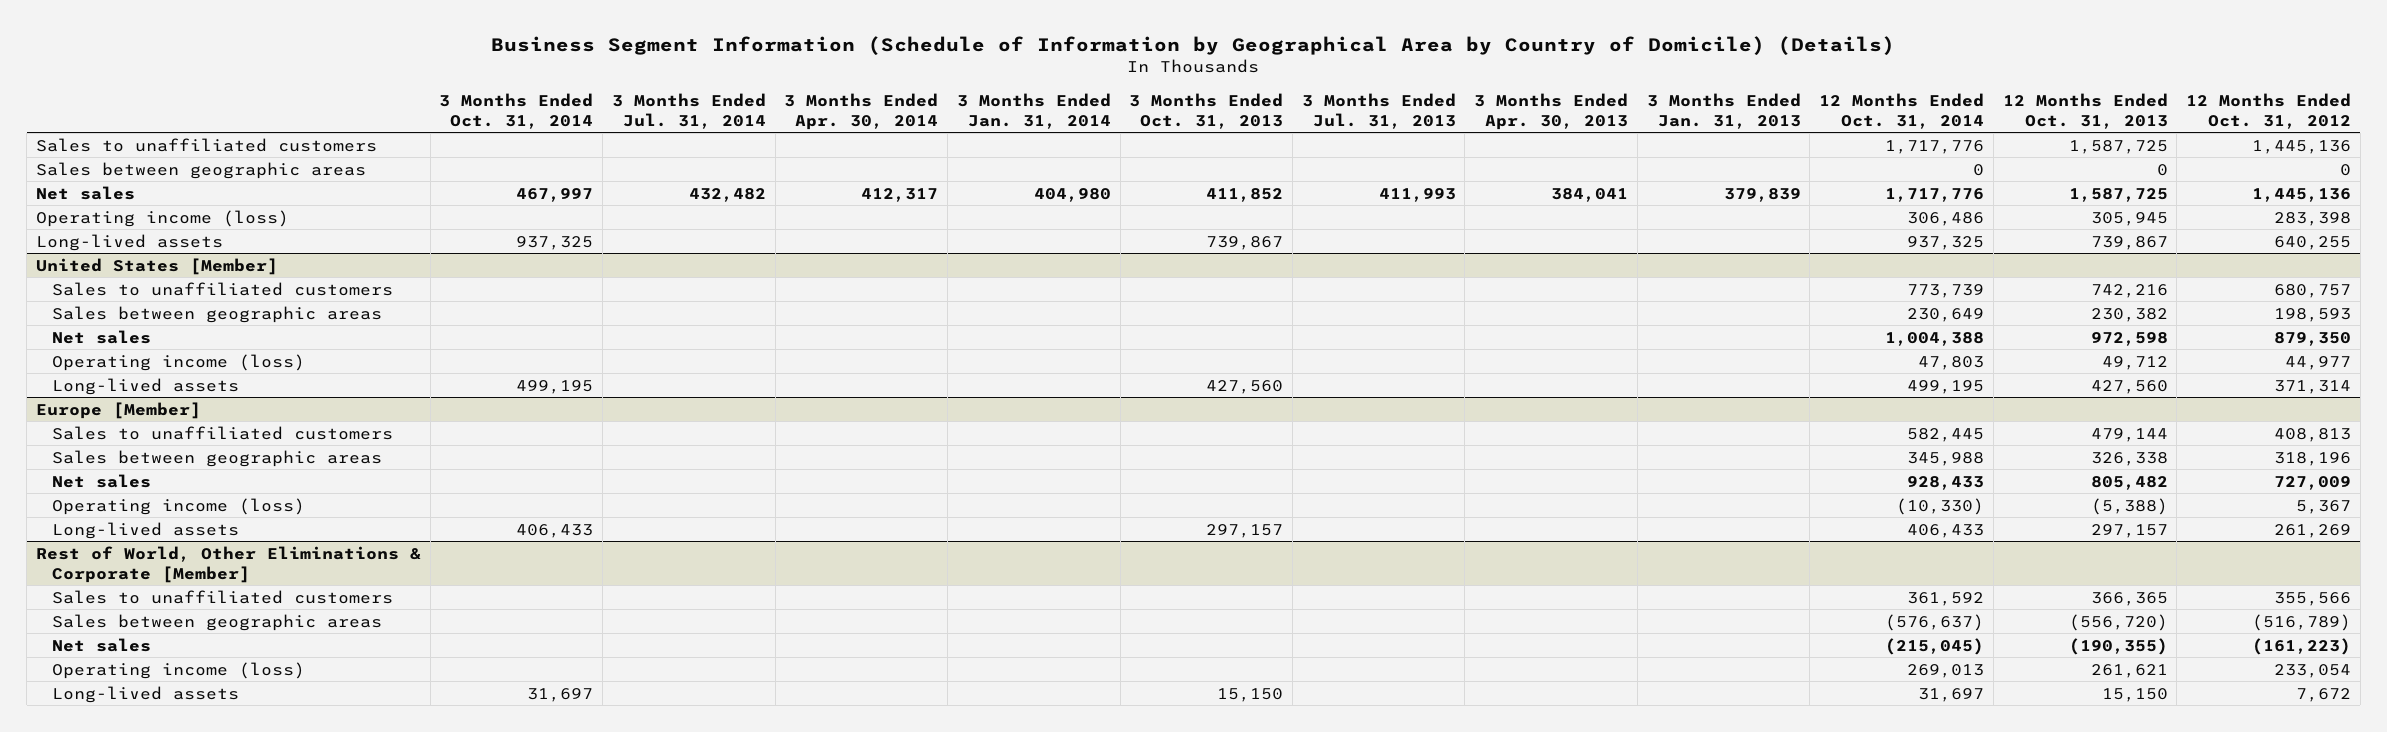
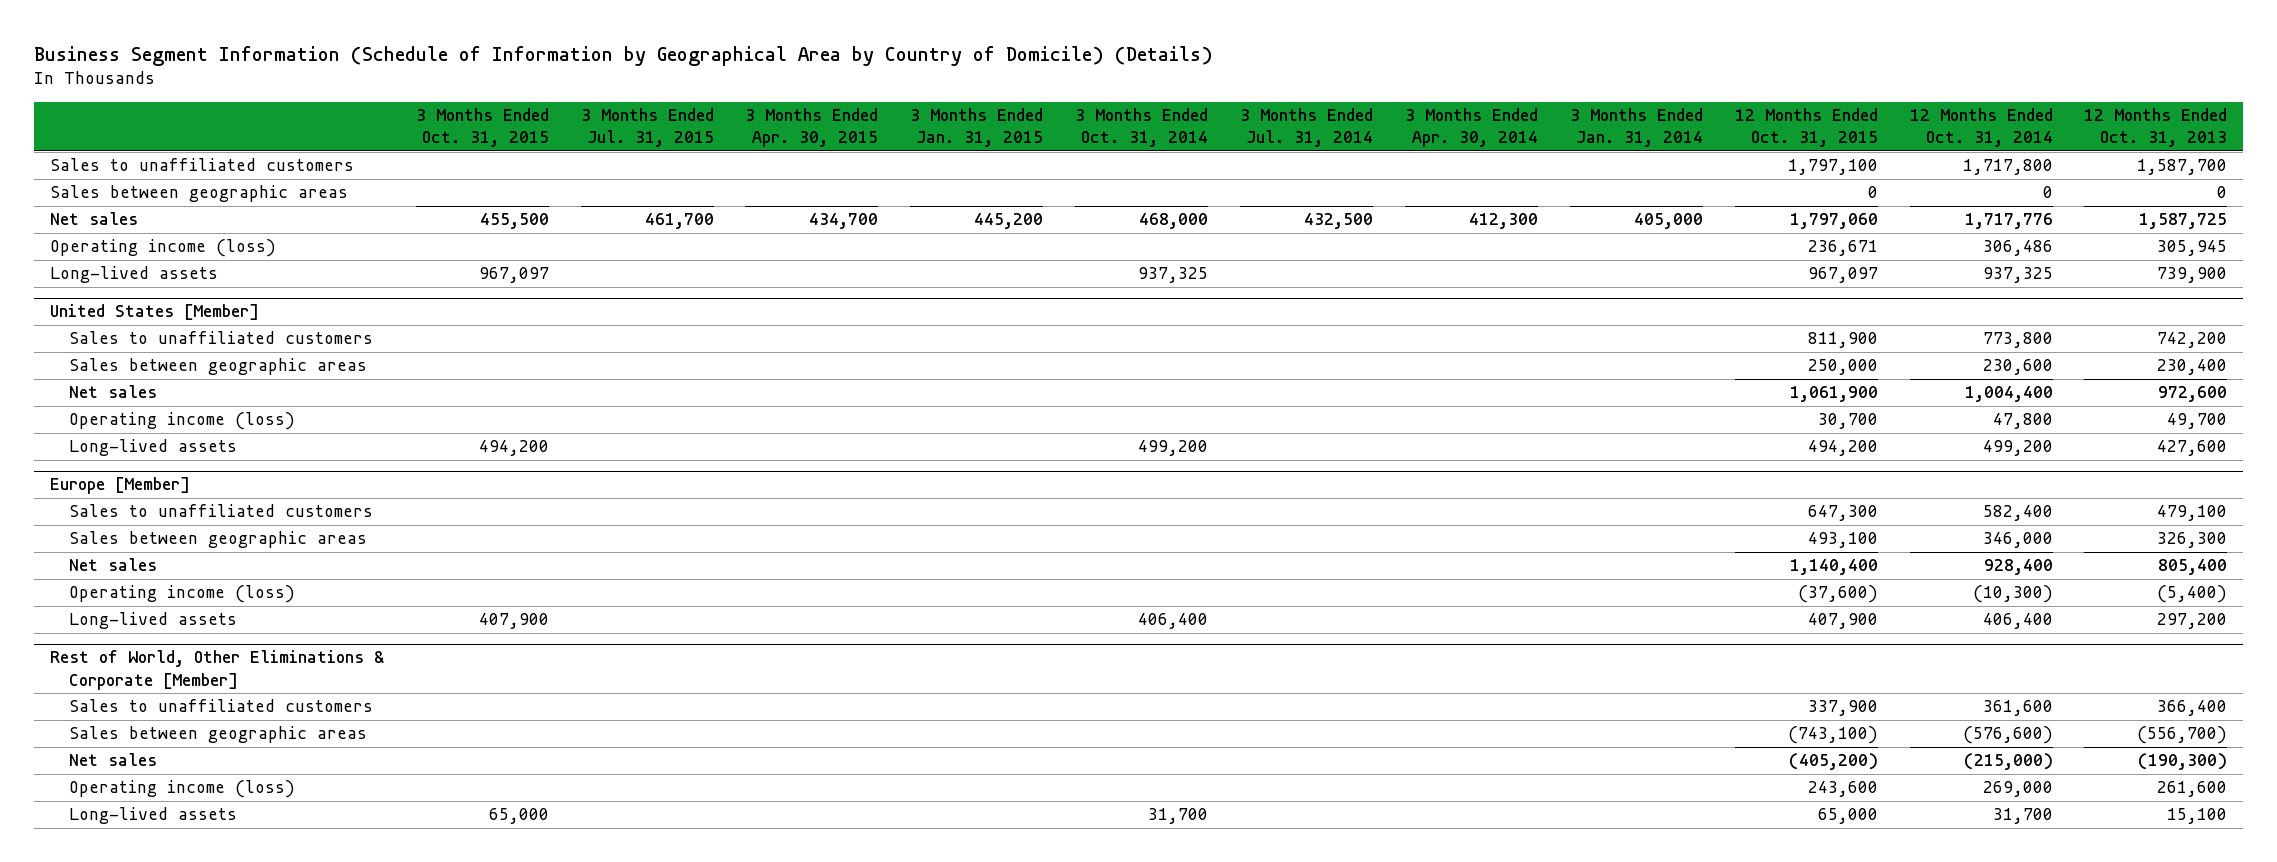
- | 3 Months Ended Oct. 31, 2014 | 3 Months Ended Jul. 31, 2014 | 3 Months Ended Apr. 30, 2014 | 3 Months Ended Jan. 31, 2014 | 3 Months Ended Oct. 31, 2013 | 3 Months Ended Jul. 31, 2013 | 3 Months Ended Apr. 30, 2013 | 3 Months Ended Jan. 31, 2013 | 12 Months Ended Oct. 31, 2014 | 12 Months Ended Oct. 31, 2013 | 12 Months Ended Oct. 31, 2012
+ | 3 Months Ended Oct. 31, 2015 | 3 Months Ended Jul. 31, 2015 | 3 Months Ended Apr. 30, 2015 | 3 Months Ended Jan. 31, 2015 | 3 Months Ended Oct. 31, 2014 | 3 Months Ended Jul. 31, 2014 | 3 Months Ended Apr. 30, 2014 | 3 Months Ended Jan. 31, 2014 | 12 Months Ended Oct. 31, 2015 | 12 Months Ended Oct. 31, 2014 | 12 Months Ended Oct. 31, 2013
- Sales to unaffiliated customers | | | | | | | | | 1,717,776 | 1,587,725 | 1,445,136
+ Sales to unaffiliated customers | | | | | | | | | 1,797,100 | 1,717,800 | 1,587,700
- Net sales | 467,997 | 432,482 | 412,317 | 404,980 | 411,852 | 411,993 | 384,041 | 379,839 | 1,717,776 | 1,587,725 | 1,445,136
+ Net sales | 455,500 | 461,700 | 434,700 | 445,200 | 468,000 | 432,500 | 412,300 | 405,000 | 1,797,060 | 1,717,776 | 1,587,725
- Long-lived assets | 937,325 | | | | 739,867 | | | | 937,325 | 739,867 | 640,255
+ Long-lived assets | 967,097 | | | | 937,325 | | | | 967,097 | 937,325 | 739,900
@ United States [Member]
- Sales to unaffiliated customers | | | | | | | | | 773,739 | 742,216 | 680,757
- Sales between geographic areas | | | | | | | | | 230,649 | 230,382 | 198,593
- Net sales | | | | | | | | | 1,004,388 | 972,598 | 879,350
- Operating income (loss) | | | | | | | | | 47,803 | 49,712 | 44,977
- Long-lived assets | 499,195 | | | | 427,560 | | | | 499,195 | 427,560 | 371,314
+ Sales to unaffiliated customers | | | | | | | | | 811,900 | 773,800 | 742,200
+ Sales between geographic areas | | | | | | | | | 250,000 | 230,600 | 230,400
+ Net sales | | | | | | | | | 1,061,900 | 1,004,400 | 972,600
+ Operating income (loss) | | | | | | | | | 30,700 | 47,800 | 49,700
+ Long-lived assets | 494,200 | | | | 499,200 | | | | 494,200 | 499,200 | 427,600
@ Europe [Member]
- Sales to unaffiliated customers | | | | | | | | | 582,445 | 479,144 | 408,813
- Sales between geographic areas | | | | | | | | | 345,988 | 326,338 | 318,196
- Net sales | | | | | | | | | 928,433 | 805,482 | 727,009
- Operating income (loss) | | | | | | | | | (10,330) | (5,388) | 5,367
- Long-lived assets | 406,433 | | | | 297,157 | | | | 406,433 | 297,157 | 261,269
+ Sales to unaffiliated customers | | | | | | | | | 647,300 | 582,400 | 479,100
+ Sales between geographic areas | | | | | | | | | 493,100 | 346,000 | 326,300
+ Net sales | | | | | | | | | 1,140,400 | 928,400 | 805,400
+ Operating income (loss) | | | | | | | | | (37,600) | (10,300) | (5,400)
+ Long-lived assets | 407,900 | | | | 406,400 | | | | 407,900 | 406,400 | 297,200
@ Rest of World, Other Eliminations & Corporate [Member]
- Sales to unaffiliated customers | | | | | | | | | 361,592 | 366,365 | 355,566
- Sales between geographic areas | | | | | | | | | (576,637) | (556,720) | (516,789)
- Net sales | | | | | | | | | (215,045) | (190,355) | (161,223)
- Operating income (loss) | | | | | | | | | 269,013 | 261,621 | 233,054
- Long-lived assets | 31,697 | | | | 15,150 | | | | 31,697 | 15,150 | 7,672
+ Sales to unaffiliated customers | | | | | | | | | 337,900 | 361,600 | 366,400
+ Sales between geographic areas | | | | | | | | | (743,100) | (576,600) | (556,700)
+ Net sales | | | | | | | | | (405,200) | (215,000) | (190,300)
+ Operating income (loss) | | | | | | | | | 243,600 | 269,000 | 261,600
+ Long-lived assets | 65,000 | | | | 31,700 | | | | 65,000 | 31,700 | 15,100

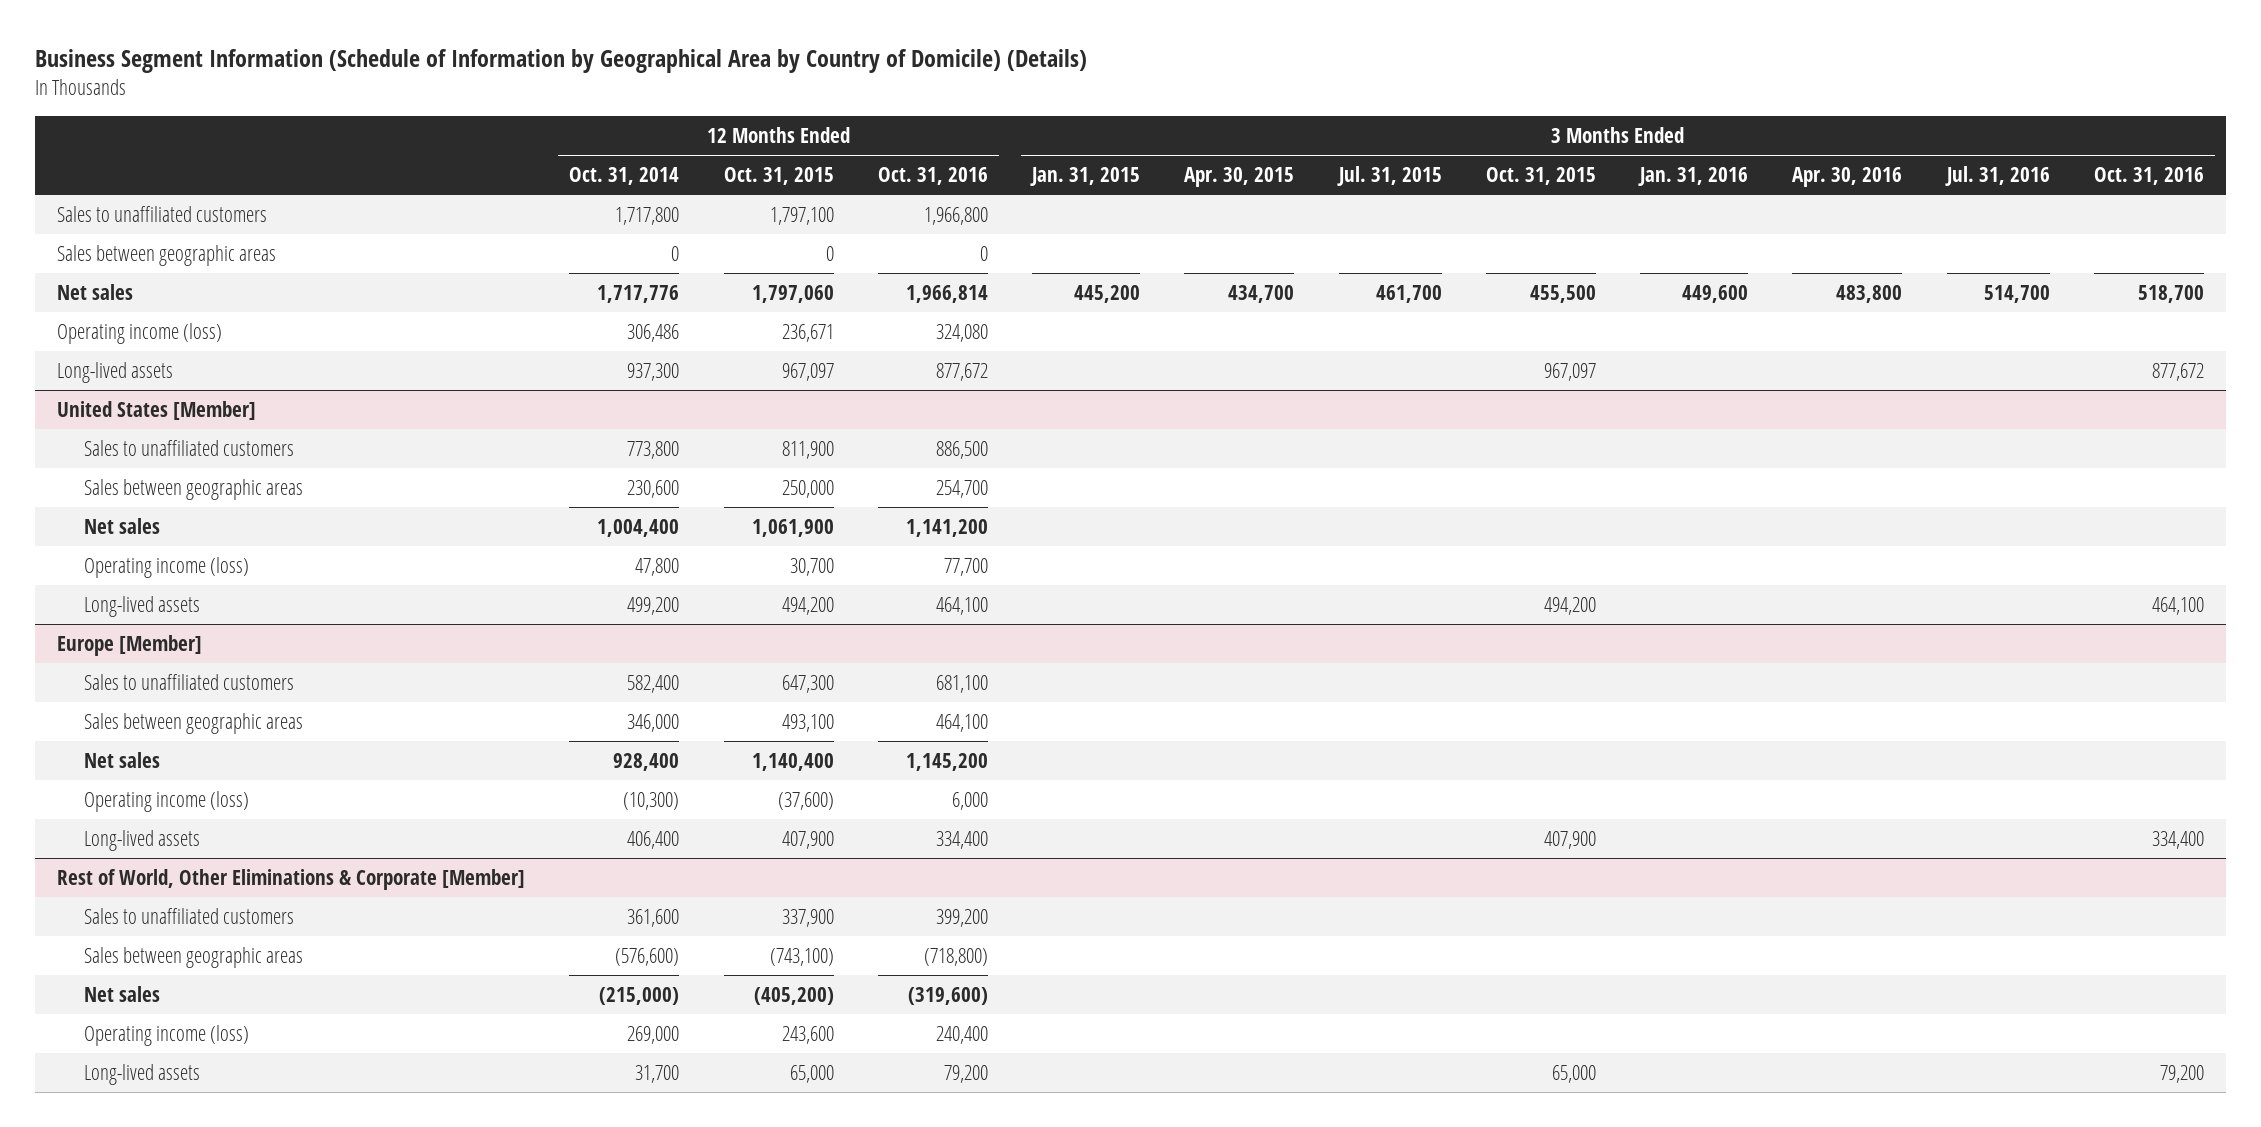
- | 3 Months Ended Oct. 31, 2015 | 3 Months Ended Jul. 31, 2015 | 3 Months Ended Apr. 30, 2015 | 3 Months Ended Jan. 31, 2015 | 3 Months Ended Oct. 31, 2014 | 3 Months Ended Jul. 31, 2014 | 3 Months Ended Apr. 30, 2014 | 3 Months Ended Jan. 31, 2014 | 12 Months Ended Oct. 31, 2015 | 12 Months Ended Oct. 31, 2014 | 12 Months Ended Oct. 31, 2013
+ | 12 Months Ended Oct. 31, 2014 | 12 Months Ended Oct. 31, 2015 | 12 Months Ended Oct. 31, 2016 | 3 Months Ended Jan. 31, 2015 | 3 Months Ended Apr. 30, 2015 | 3 Months Ended Jul. 31, 2015 | 3 Months Ended Oct. 31, 2015 | 3 Months Ended Jan. 31, 2016 | 3 Months Ended Apr. 30, 2016 | 3 Months Ended Jul. 31, 2016 | 3 Months Ended Oct. 31, 2016
- Long-lived assets | 967,097 | | | | 937,325 | | | | 967,097 | 937,325 | 739,900
+ Long-lived assets | 937,300 | 967,097 | 877,672 | | | | 967,097 | | | | 877,672

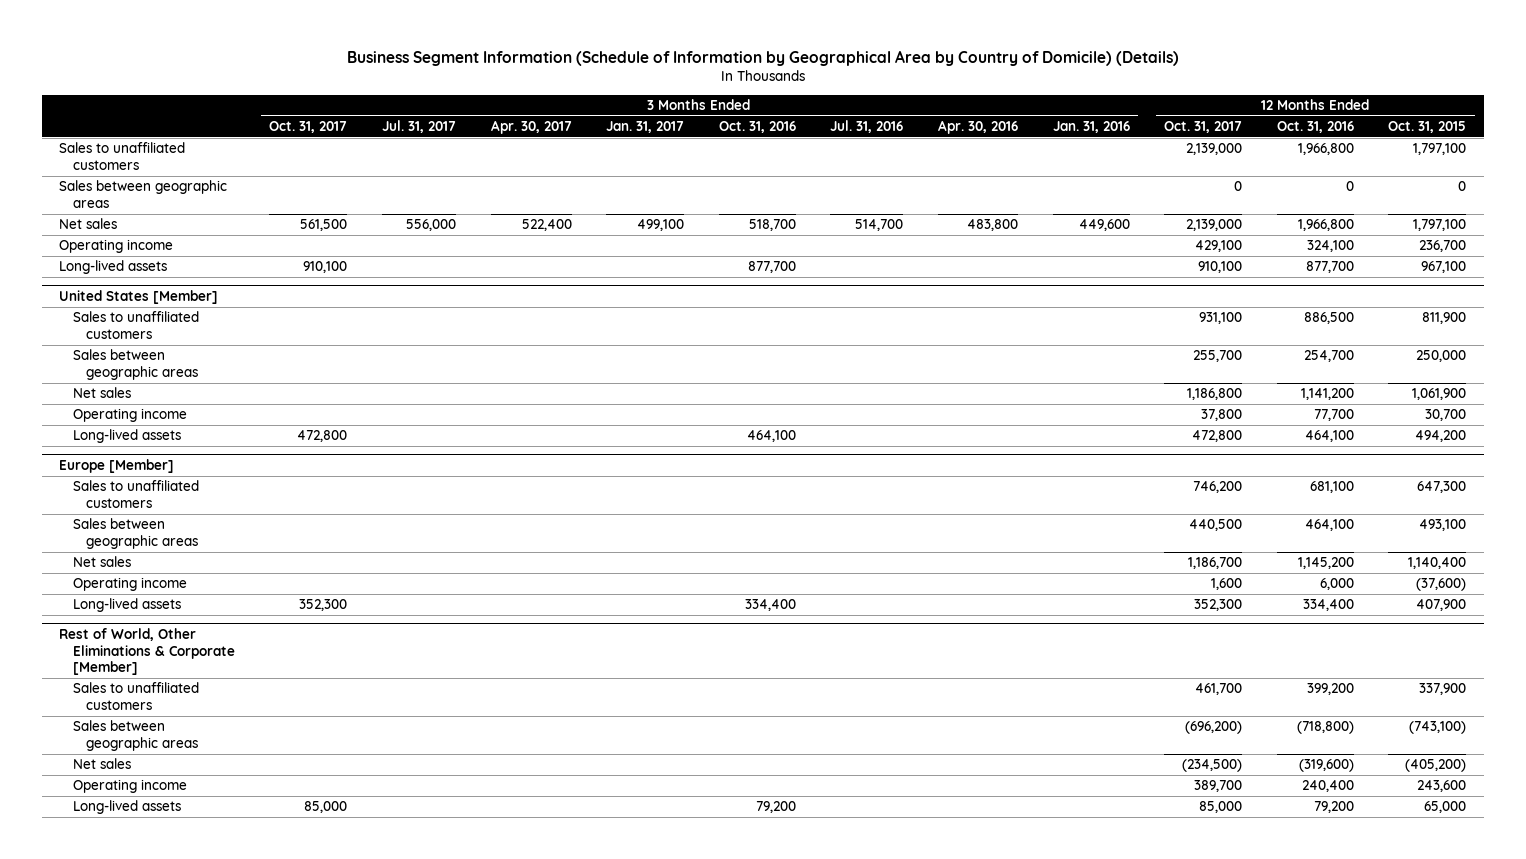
- | 12 Months Ended Oct. 31, 2014 | 12 Months Ended Oct. 31, 2015 | 12 Months Ended Oct. 31, 2016 | 3 Months Ended Jan. 31, 2015 | 3 Months Ended Apr. 30, 2015 | 3 Months Ended Jul. 31, 2015 | 3 Months Ended Oct. 31, 2015 | 3 Months Ended Jan. 31, 2016 | 3 Months Ended Apr. 30, 2016 | 3 Months Ended Jul. 31, 2016 | 3 Months Ended Oct. 31, 2016
+ | 3 Months Ended Oct. 31, 2017 | 3 Months Ended Jul. 31, 2017 | 3 Months Ended Apr. 30, 2017 | 3 Months Ended Jan. 31, 2017 | 3 Months Ended Oct. 31, 2016 | 3 Months Ended Jul. 31, 2016 | 3 Months Ended Apr. 30, 2016 | 3 Months Ended Jan. 31, 2016 | 12 Months Ended Oct. 31, 2017 | 12 Months Ended Oct. 31, 2016 | 12 Months Ended Oct. 31, 2015
- Net sales | 1,717,776 | 1,797,060 | 1,966,814 | 445,200 | 434,700 | 461,700 | 455,500 | 449,600 | 483,800 | 514,700 | 518,700
- Operating income (loss) | 306,486 | 236,671 | 324,080 | | | | | | | |
- Long-lived assets | 937,300 | 967,097 | 877,672 | | | | 967,097 | | | | 877,672
+ Net sales | 561,500 | 556,000 | 522,400 | 499,100 | 518,700 | 514,700 | 483,800 | 449,600 | 2,139,000 | 1,966,800 | 1,797,100
+ Operating income | | | | | | | | | 429,100 | 324,100 | 236,700
+ Long-lived assets | 910,100 | | | | 877,700 | | | | 910,100 | 877,700 | 967,100
@ United States [Member]
- Operating income (loss) | 47,800 | 30,700 | 77,700 | | | | | | | |
+ Operating income | | | | | | | | | 37,800 | 77,700 | 30,700
@ Europe [Member]
- Operating income (loss) | (10,300) | (37,600) | 6,000 | | | | | | | |
+ Operating income | | | | | | | | | 1,600 | 6,000 | (37,600)
@ Rest of World, Other Eliminations & Corporate [Member]
- Operating income (loss) | 269,000 | 243,600 | 240,400 | | | | | | | |
+ Operating income | | | | | | | | | 389,700 | 240,400 | 243,600

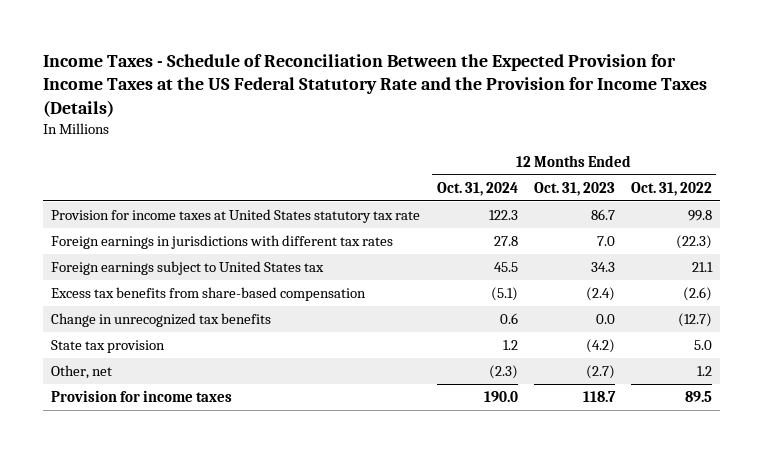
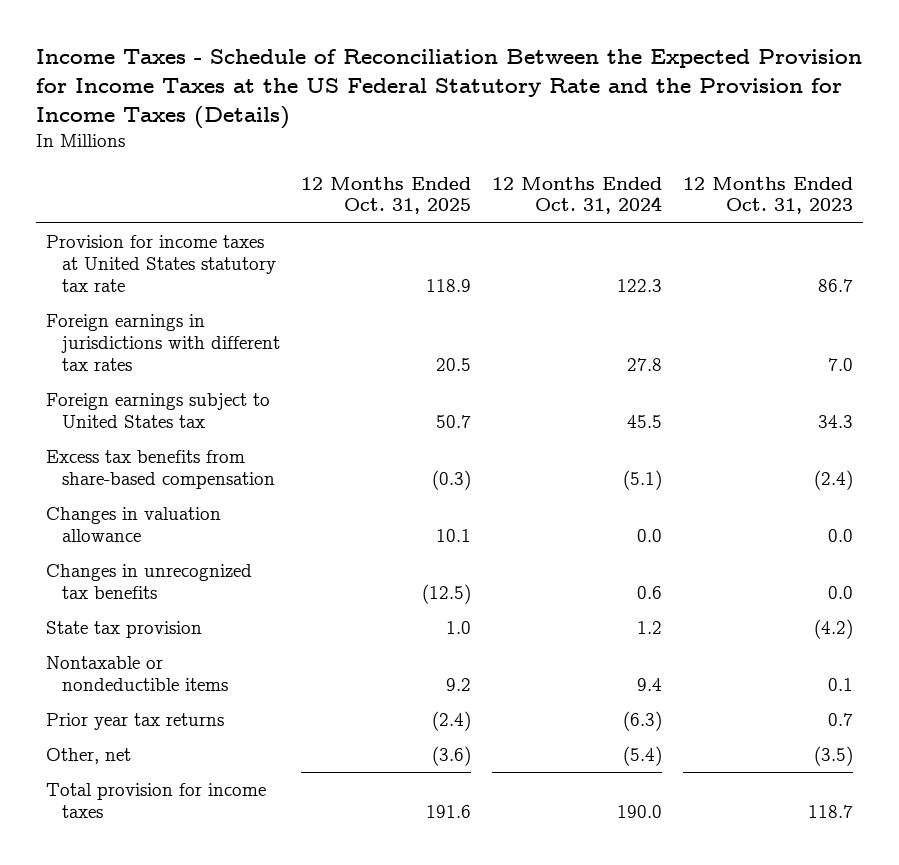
- | 12 Months Ended Oct. 31, 2024 | 12 Months Ended Oct. 31, 2023 | 12 Months Ended Oct. 31, 2022
+ | 12 Months Ended Oct. 31, 2025 | 12 Months Ended Oct. 31, 2024 | 12 Months Ended Oct. 31, 2023
- Change in unrecognized tax benefits | 0.6 | 0.0 | (12.7)
+ Changes in valuation allowance | 10.1 | 0.0 | 0.0
+ Changes in unrecognized tax benefits | (12.5) | 0.6 | 0.0
- Other, net | (2.3) | (2.7) | 1.2
- Provision for income taxes | 190.0 | 118.7 | 89.5
+ Nontaxable or nondeductible items | 9.2 | 9.4 | 0.1
+ Prior year tax returns | (2.4) | (6.3) | 0.7
+ Other, net | (3.6) | (5.4) | (3.5)
+ Total provision for income taxes | 191.6 | 190.0 | 118.7

